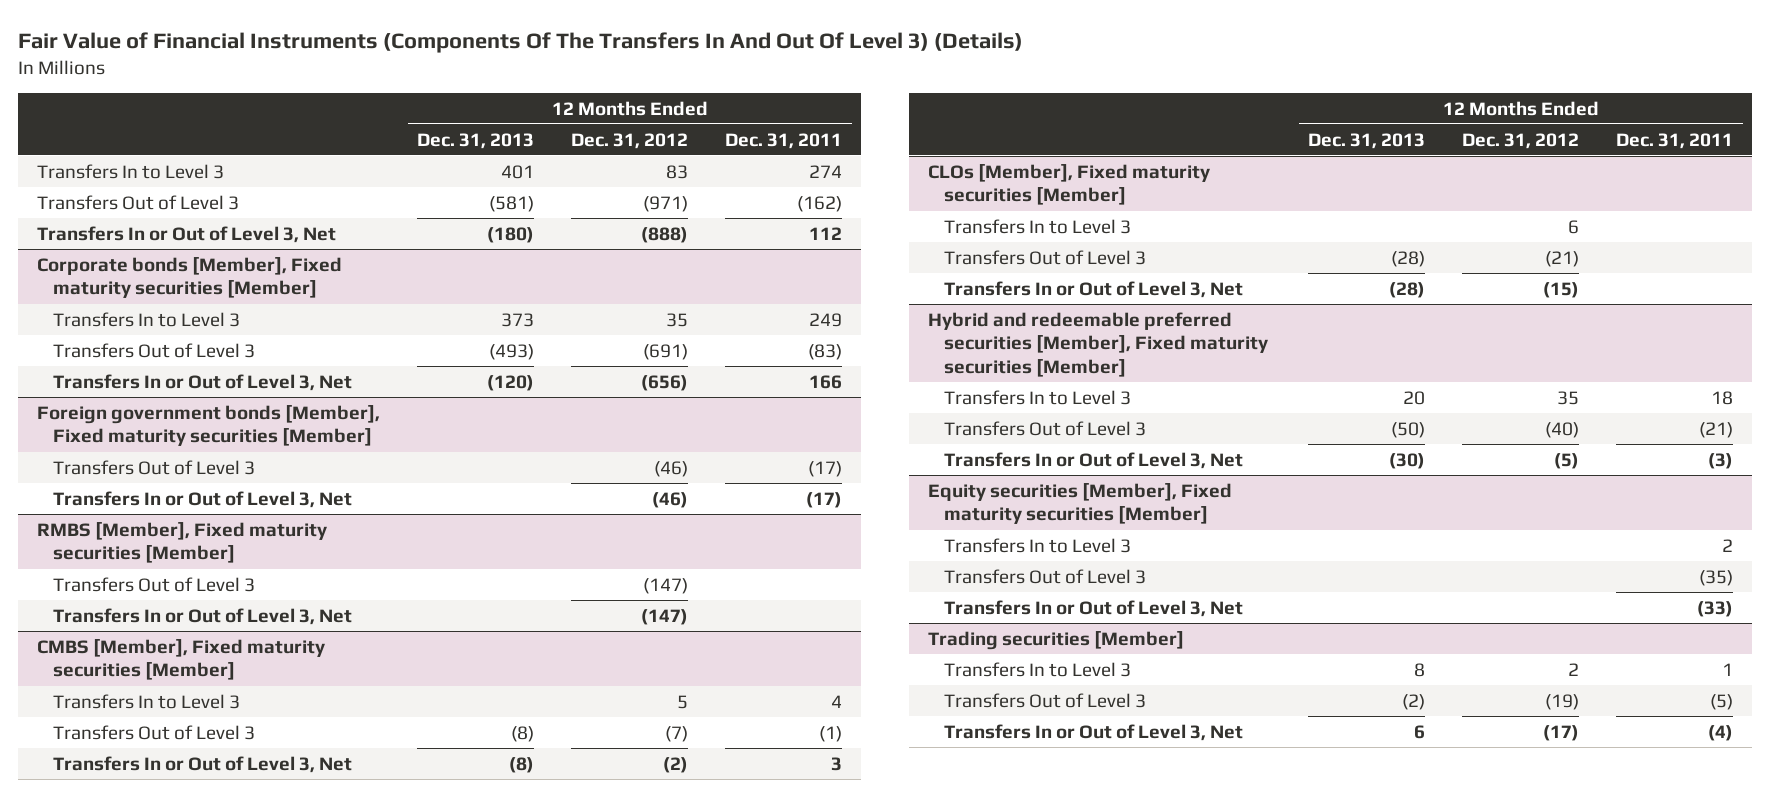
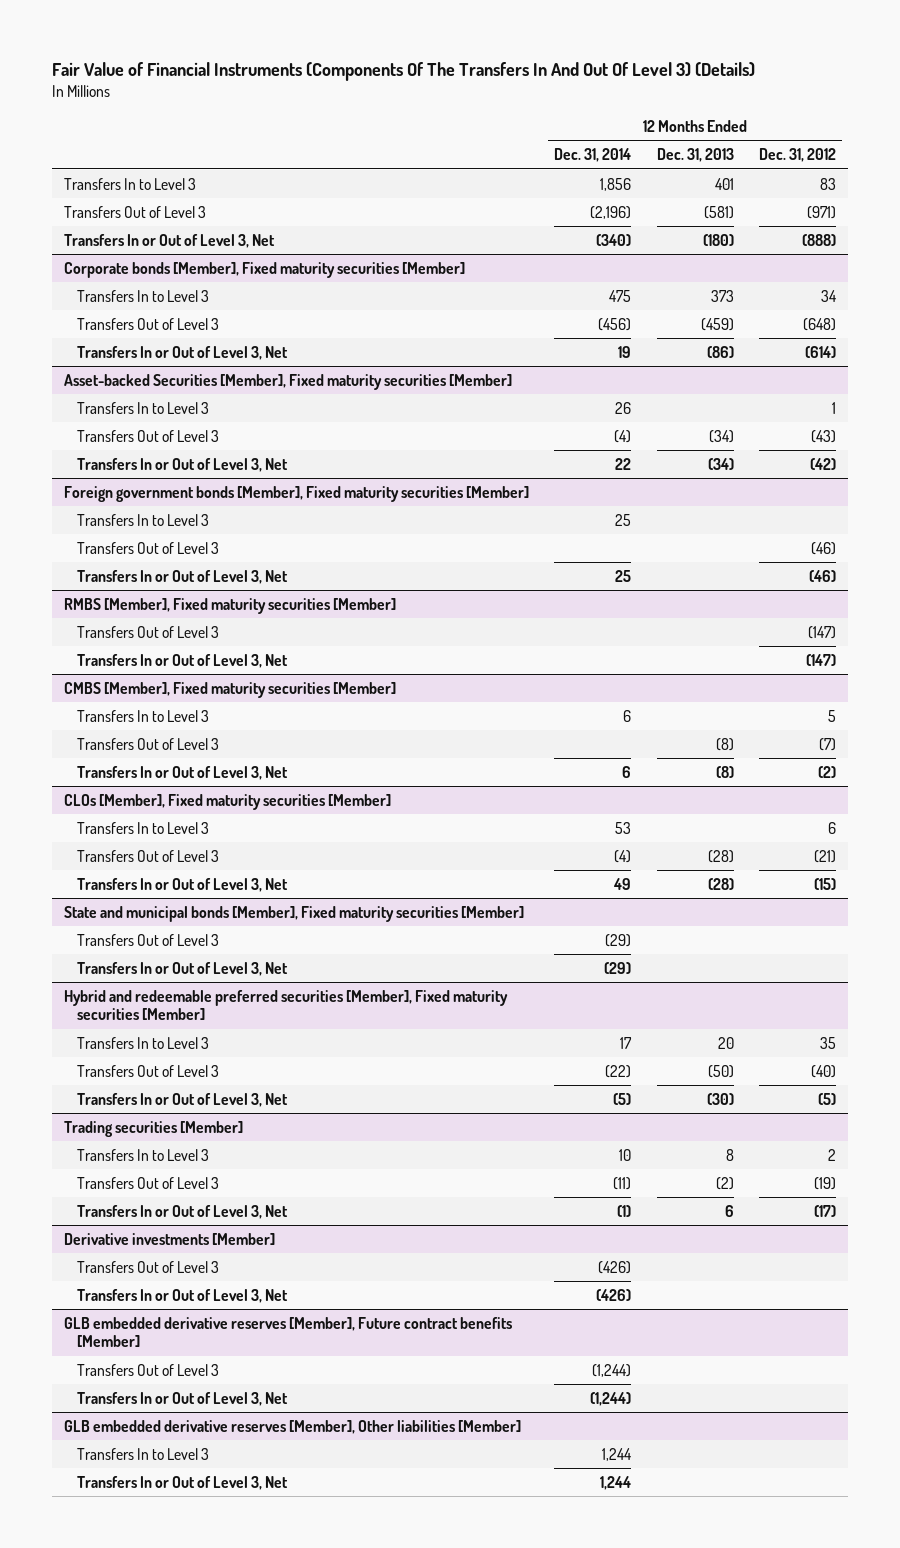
- | 12 Months Ended Dec. 31, 2013 | 12 Months Ended Dec. 31, 2012 | 12 Months Ended Dec. 31, 2011
+ | 12 Months Ended Dec. 31, 2014 | 12 Months Ended Dec. 31, 2013 | 12 Months Ended Dec. 31, 2012
@ Corporate bonds [Member], Fixed maturity securities [Member]
- Transfers In to Level 3 | 373 | 35 | 249
- Transfers Out of Level 3 | (493) | (691) | (83)
- Transfers In or Out of Level 3, Net | (120) | (656) | 166
+ Transfers In to Level 3 | 475 | 373 | 34
+ Transfers Out of Level 3 | (456) | (459) | (648)
+ Transfers In or Out of Level 3, Net | 19 | (86) | (614)
+ Asset-backed Securities [Member], Fixed maturity securities [Member]
+ Transfers In to Level 3 | 26 | | 1
+ Transfers Out of Level 3 | (4) | (34) | (43)
+ Transfers In or Out of Level 3, Net | 22 | (34) | (42)
@ Foreign government bonds [Member], Fixed maturity securities [Member]
+ Transfers In to Level 3 | 25 | |
+ State and municipal bonds [Member], Fixed maturity securities [Member]
+ Transfers Out of Level 3 | (29) | |
+ Transfers In or Out of Level 3, Net | (29) | |
- Equity securities [Member], Fixed maturity securities [Member]
- Transfers In to Level 3 | | | 2
- Transfers Out of Level 3 | | | (35)
- Transfers In or Out of Level 3, Net | | | (33)
+ Derivative investments [Member]
+ Transfers Out of Level 3 | (426) | |
+ Transfers In or Out of Level 3, Net | (426) | |
+ GLB embedded derivative reserves [Member], Future contract benefits [Member]
+ Transfers Out of Level 3 | (1,244) | |
+ Transfers In or Out of Level 3, Net | (1,244) | |
+ GLB embedded derivative reserves [Member], Other liabilities [Member]
+ Transfers In to Level 3 | 1,244 | |
+ Transfers In or Out of Level 3, Net | 1,244 | |

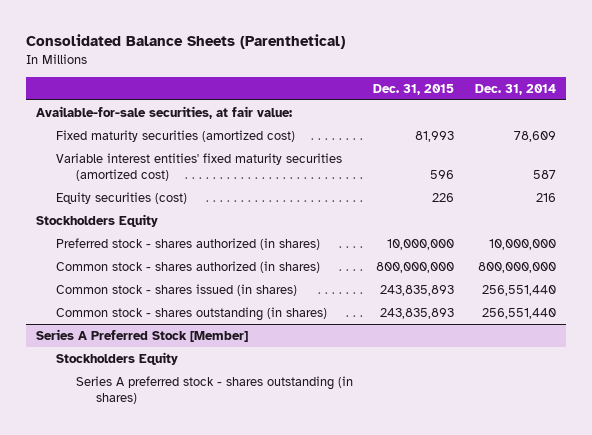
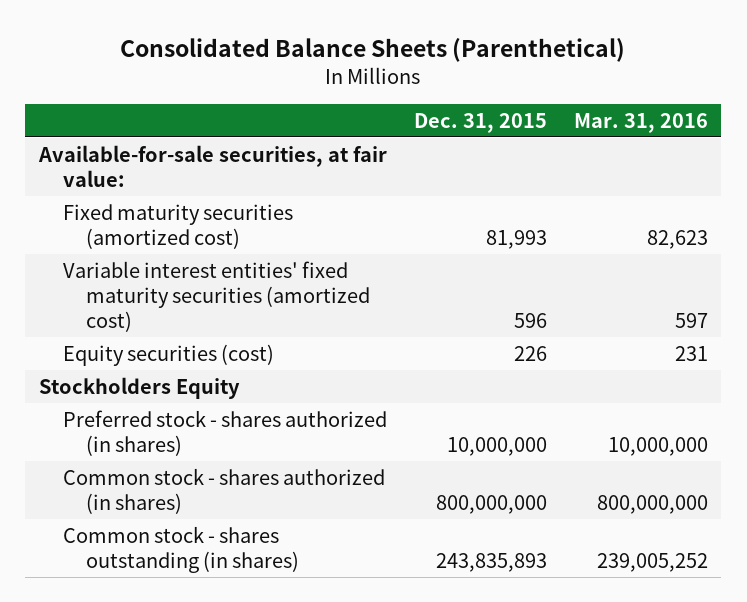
- | Dec. 31, 2015 | Dec. 31, 2014
+ | Dec. 31, 2015 | Mar. 31, 2016
- Common stock - shares issued (in shares) | 243,835,893 | 256,551,440
- Series A Preferred Stock [Member]
- Stockholders Equity
- Series A preferred stock - shares outstanding (in shares)

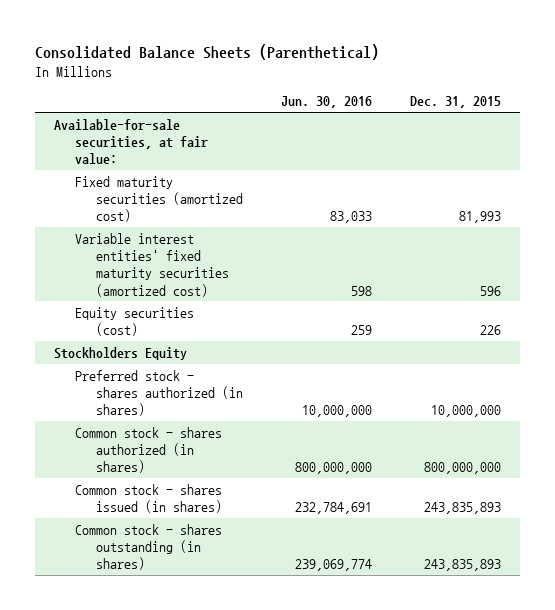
- | Dec. 31, 2015 | Mar. 31, 2016
+ | Jun. 30, 2016 | Dec. 31, 2015
+ Common stock - shares issued (in shares) | 232,784,691 | 243,835,893

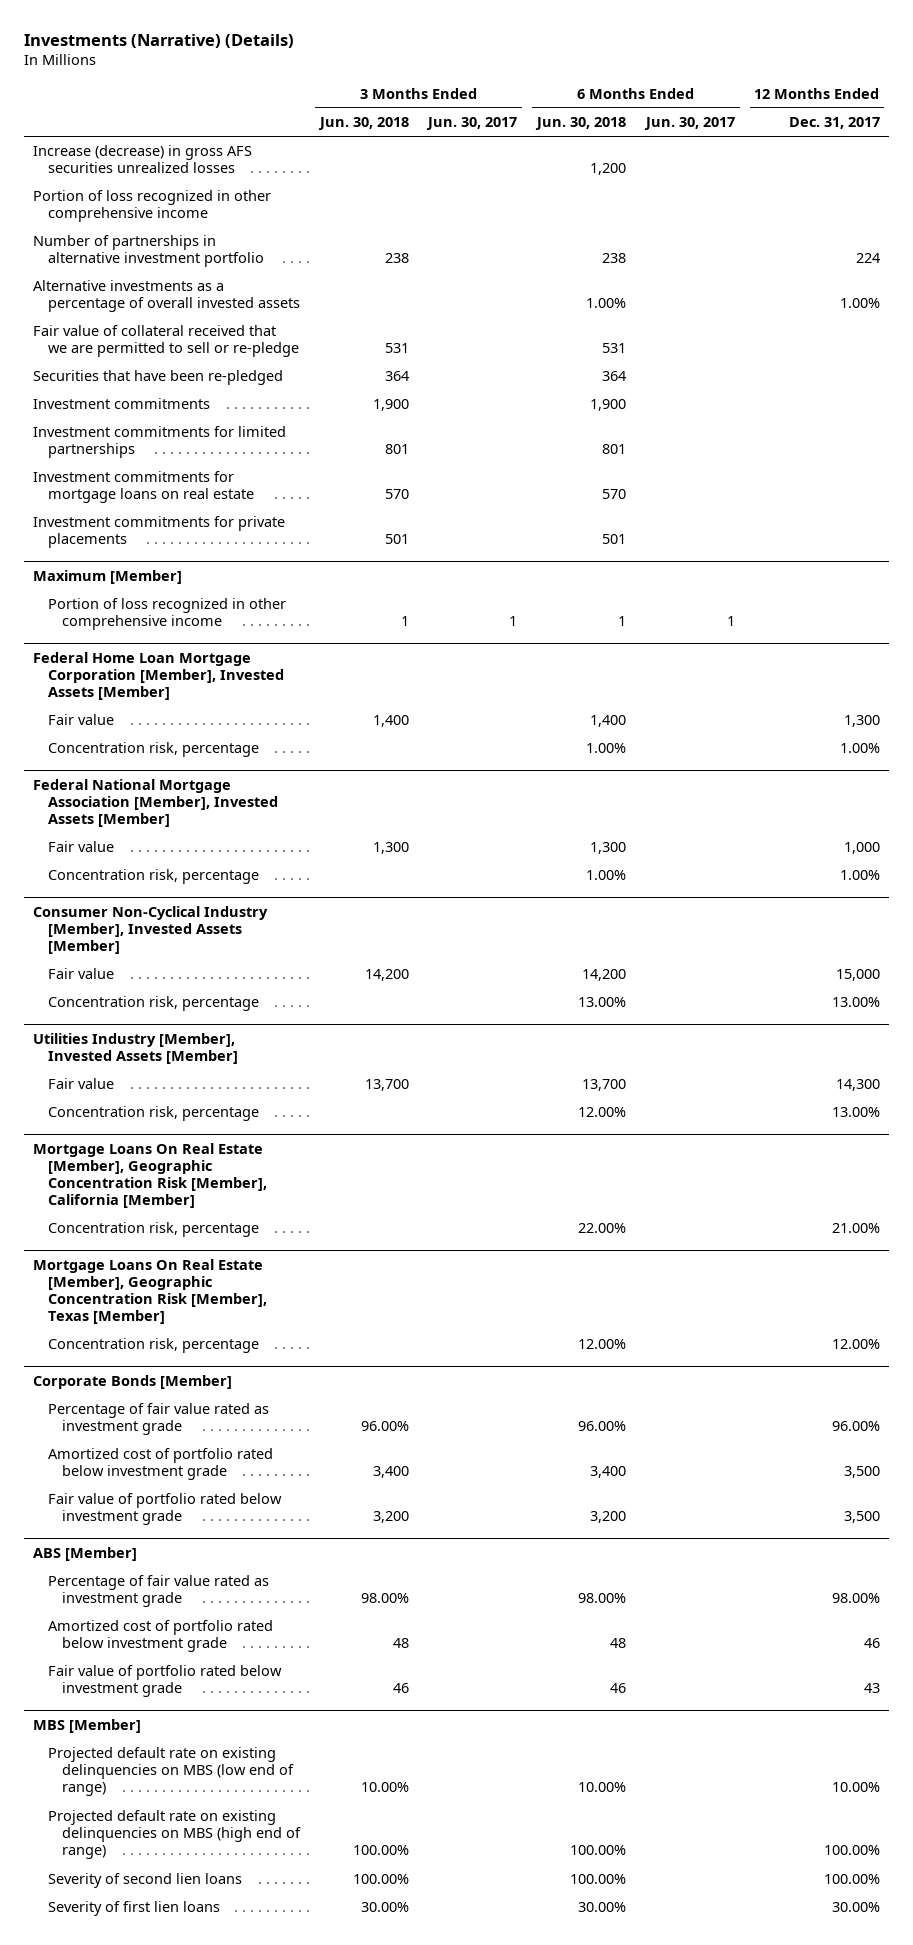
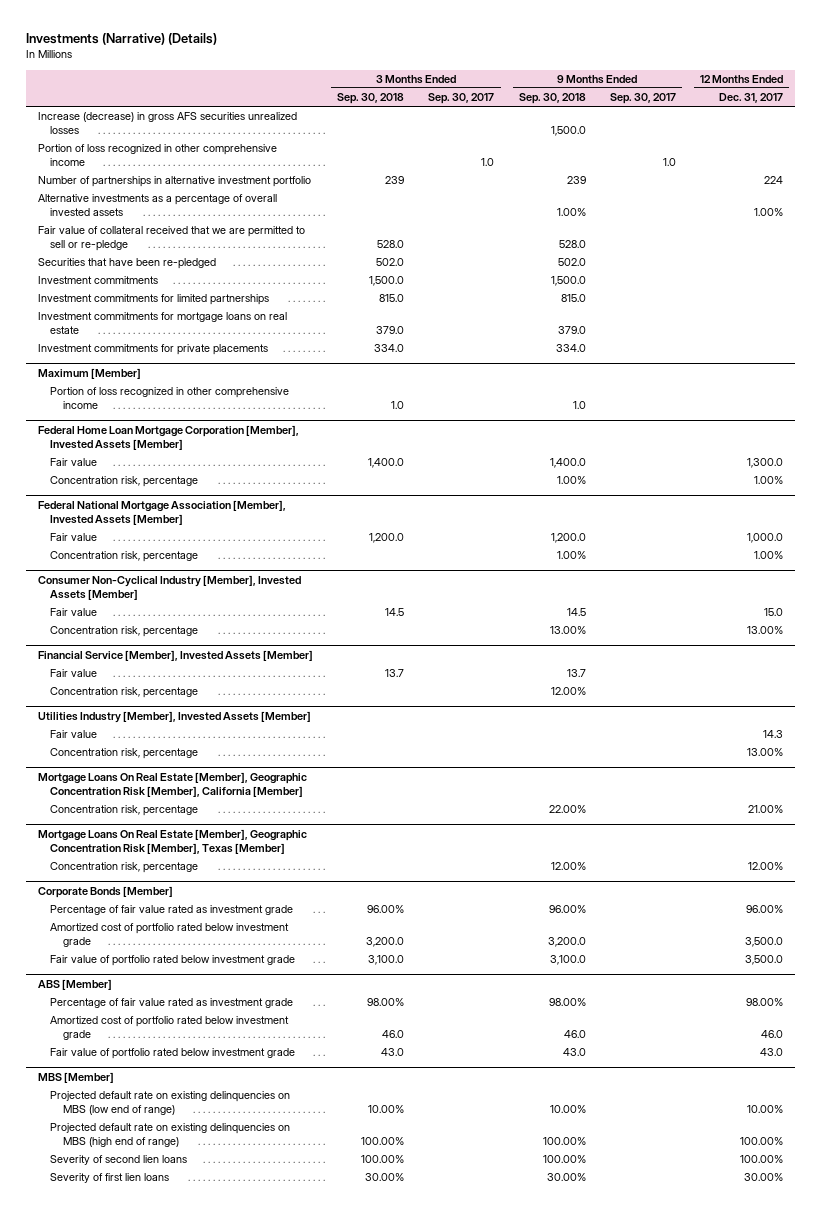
- | 3 Months Ended Jun. 30, 2018 | 3 Months Ended Jun. 30, 2017 | 6 Months Ended Jun. 30, 2018 | 6 Months Ended Jun. 30, 2017 | 12 Months Ended Dec. 31, 2017
+ | 3 Months Ended Sep. 30, 2018 | 3 Months Ended Sep. 30, 2017 | 9 Months Ended Sep. 30, 2018 | 9 Months Ended Sep. 30, 2017 | 12 Months Ended Dec. 31, 2017
@ Federal Home Loan Mortgage Corporation [Member], Invested Assets [Member]
- Fair value | 1,400 | | 1,400 | | 1,300
+ Fair value | 1,400.0 | | 1,400.0 | | 1,300.0
@ Federal National Mortgage Association [Member], Invested Assets [Member]
- Fair value | 1,300 | | 1,300 | | 1,000
+ Fair value | 1,200.0 | | 1,200.0 | | 1,000.0
@ Consumer Non-Cyclical Industry [Member], Invested Assets [Member]
- Fair value | 14,200 | | 14,200 | | 15,000
+ Fair value | 14.5 | | 14.5 | | 15.0
+ Financial Service [Member], Invested Assets [Member]
+ Fair value | 13.7 | | 13.7 | |
+ Concentration risk, percentage | | | 12.00% | |
@ Utilities Industry [Member], Invested Assets [Member]
- Fair value | 13,700 | | 13,700 | | 14,300
+ Fair value | | | | | 14.3
@ Corporate Bonds [Member]
- Amortized cost of portfolio rated below investment grade | 3,400 | | 3,400 | | 3,500
- Fair value of portfolio rated below investment grade | 3,200 | | 3,200 | | 3,500
+ Amortized cost of portfolio rated below investment grade | 3,200.0 | | 3,200.0 | | 3,500.0
+ Fair value of portfolio rated below investment grade | 3,100.0 | | 3,100.0 | | 3,500.0
@ ABS [Member]
- Amortized cost of portfolio rated below investment grade | 48 | | 48 | | 46
- Fair value of portfolio rated below investment grade | 46 | | 46 | | 43
+ Amortized cost of portfolio rated below investment grade | 46.0 | | 46.0 | | 46.0
+ Fair value of portfolio rated below investment grade | 43.0 | | 43.0 | | 43.0

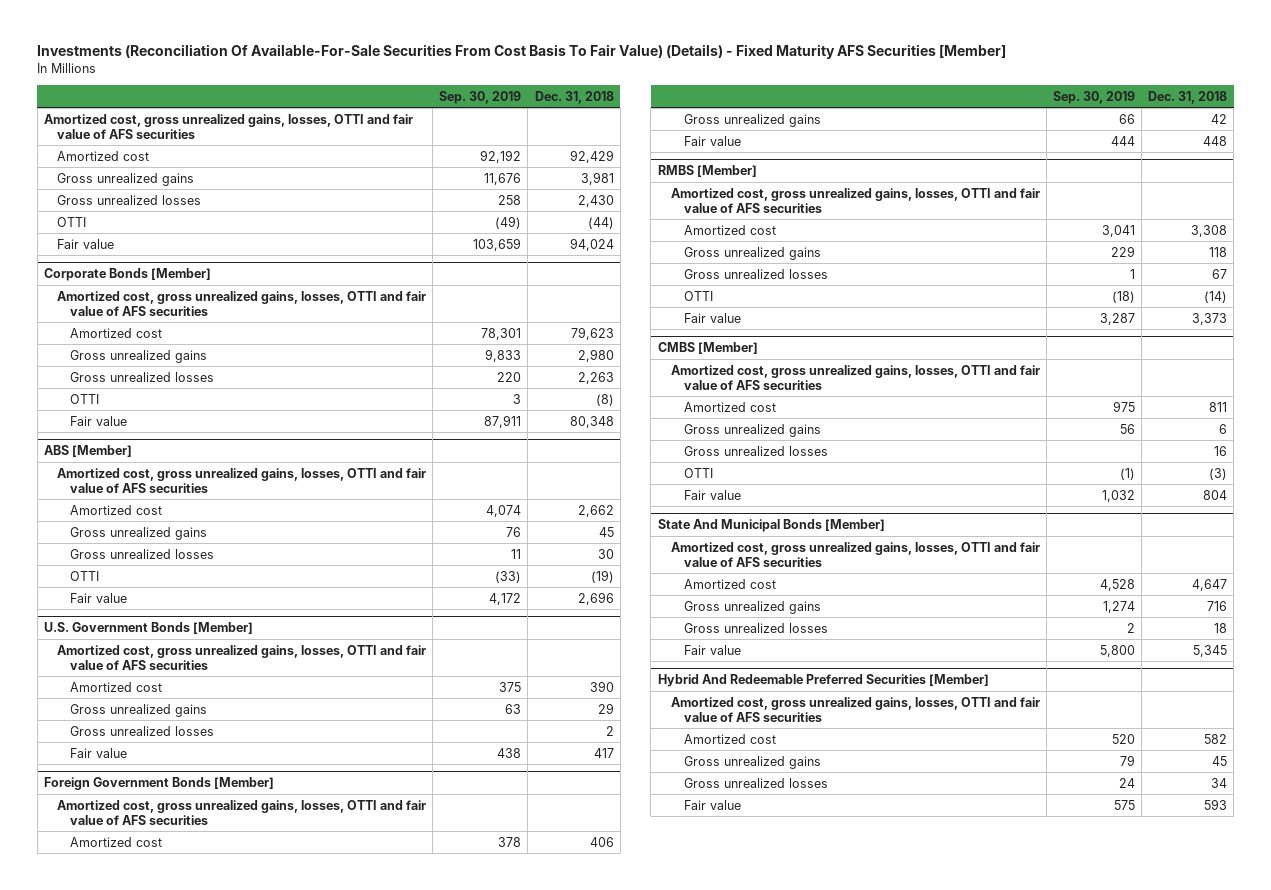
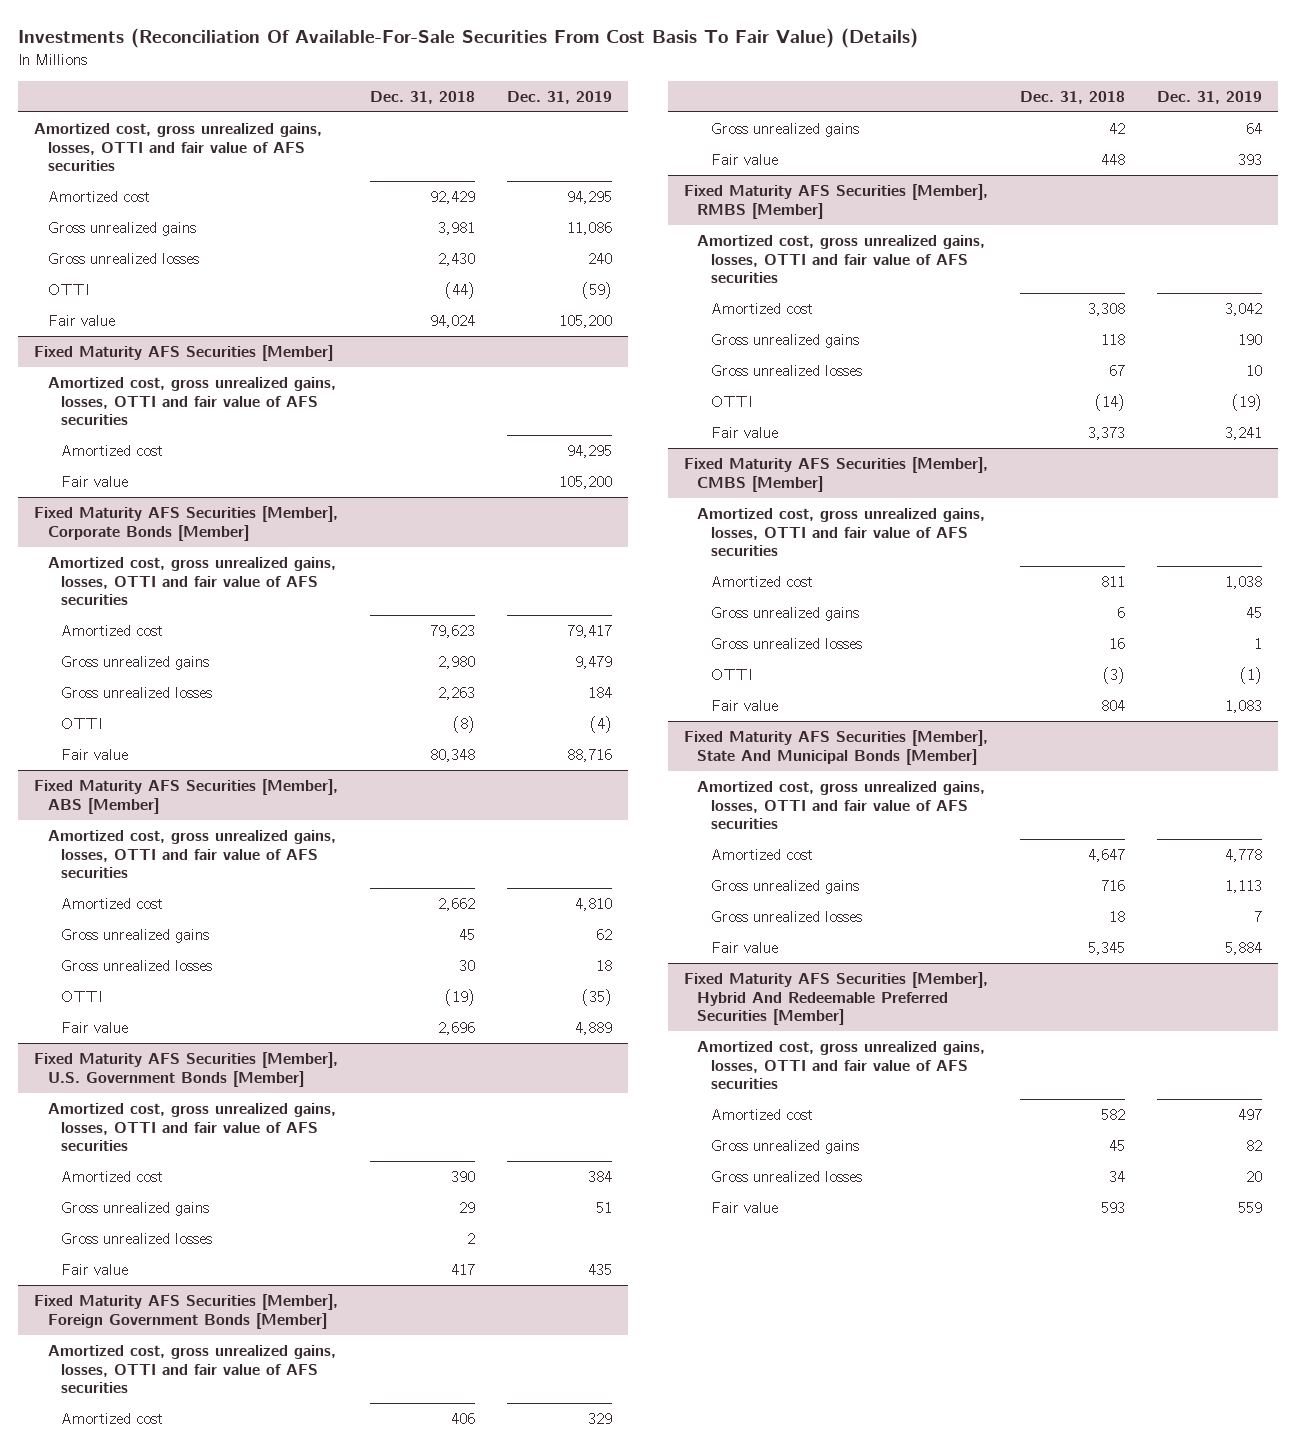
- Investments (Reconciliation Of Available-For-Sale Securities From Cost Basis To Fair Value) (Details) - Fixed Maturity AFS Securities [Member]
+ Investments (Reconciliation Of Available-For-Sale Securities From Cost Basis To Fair Value) (Details)
- | Sep. 30, 2019 | Dec. 31, 2018
+ | Dec. 31, 2018 | Dec. 31, 2019
- Corporate Bonds [Member]
+ Fixed Maturity AFS Securities [Member]
+ Amortized cost | | 94,295
+ Fair value | | 105,200
+ Fixed Maturity AFS Securities [Member], Corporate Bonds [Member]
+ Amortized cost, gross unrealized gains, losses, OTTI and fair value of AFS securities
- ABS [Member]
+ Fixed Maturity AFS Securities [Member], ABS [Member]
- U.S. Government Bonds [Member]
+ Fixed Maturity AFS Securities [Member], U.S. Government Bonds [Member]
- Foreign Government Bonds [Member]
+ Fixed Maturity AFS Securities [Member], Foreign Government Bonds [Member]
- RMBS [Member]
+ Fixed Maturity AFS Securities [Member], RMBS [Member]
- CMBS [Member]
+ Fixed Maturity AFS Securities [Member], CMBS [Member]
- State And Municipal Bonds [Member]
+ Fixed Maturity AFS Securities [Member], State And Municipal Bonds [Member]
- Hybrid And Redeemable Preferred Securities [Member]
+ Fixed Maturity AFS Securities [Member], Hybrid And Redeemable Preferred Securities [Member]

